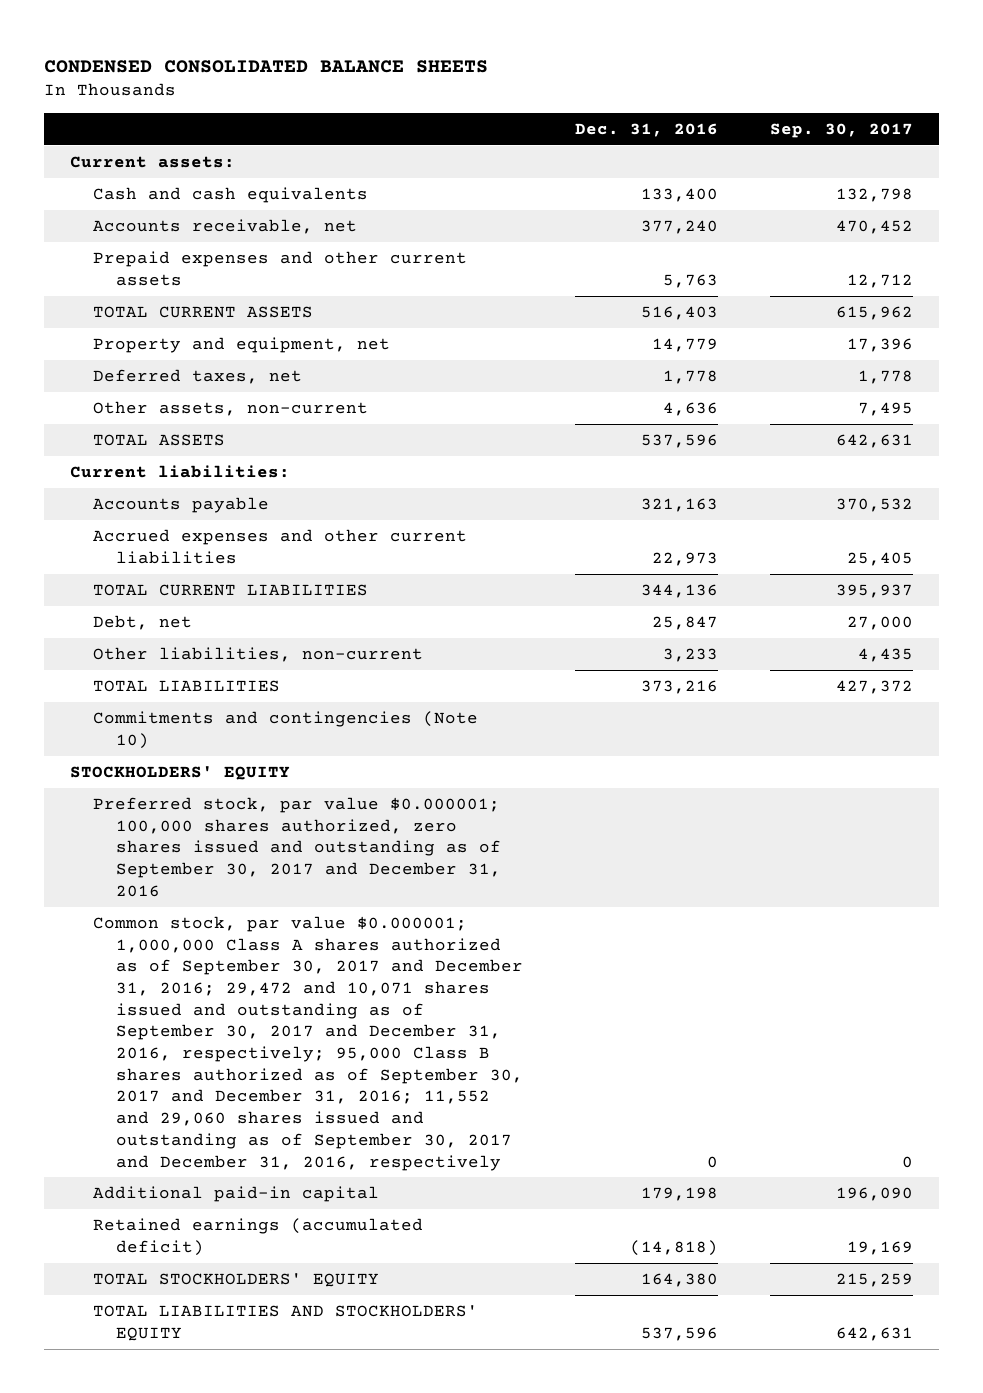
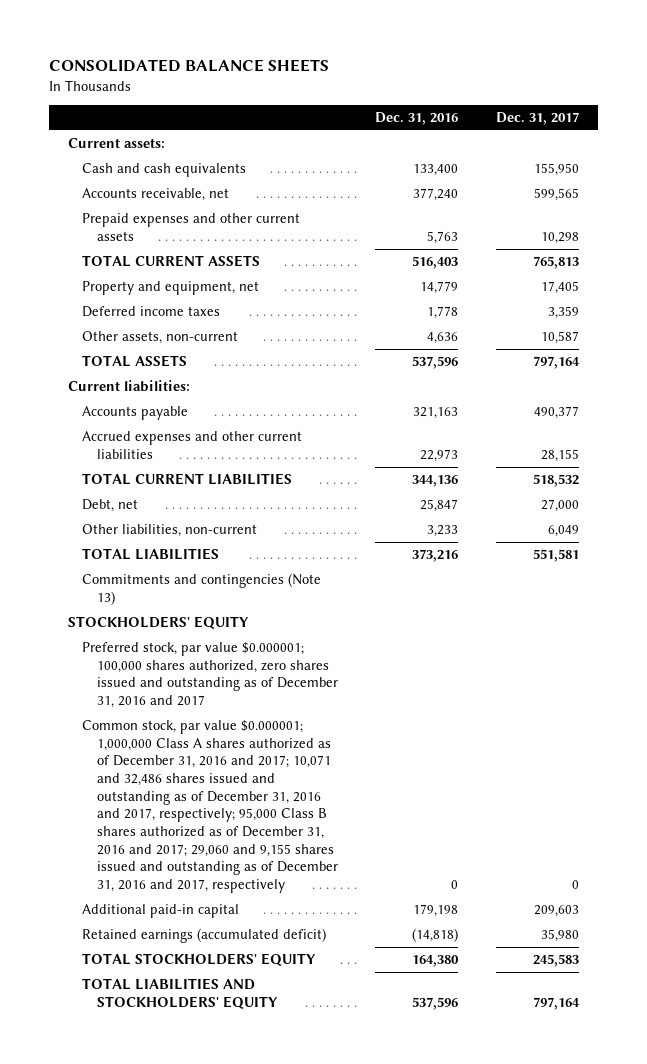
- CONDENSED CONSOLIDATED BALANCE SHEETS
+ CONSOLIDATED BALANCE SHEETS
- | Dec. 31, 2016 | Sep. 30, 2017
+ | Dec. 31, 2016 | Dec. 31, 2017
- Deferred taxes, net | 1,778 | 1,778
+ Deferred income taxes | 1,778 | 3,359
- Commitments and contingencies (Note 10)
+ Commitments and contingencies (Note 13)
- Preferred stock, par value $0.000001; 100,000 shares authorized, zero shares issued and outstanding as of September 30, 2017 and December 31, 2016
- Common stock, par value $0.000001; 1,000,000 Class A shares authorized as of September 30, 2017 and December 31, 2016; 29,472 and 10,071 shares issued and outstanding as of September 30, 2017 and December 31, 2016, respectively; 95,000 Class B shares authorized as of September 30, 2017 and December 31, 2016; 11,552 and 29,060 shares issued and outstanding as of September 30, 2017 and December 31, 2016, respectively | 0 | 0
+ Preferred stock, par value $0.000001; 100,000 shares authorized, zero shares issued and outstanding as of December 31, 2016 and 2017
+ Common stock, par value $0.000001; 1,000,000 Class A shares authorized as of December 31, 2016 and 2017; 10,071 and 32,486 shares issued and outstanding as of December 31, 2016 and 2017, respectively; 95,000 Class B shares authorized as of December 31, 2016 and 2017; 29,060 and 9,155 shares issued and outstanding as of December 31, 2016 and 2017, respectively | 0 | 0

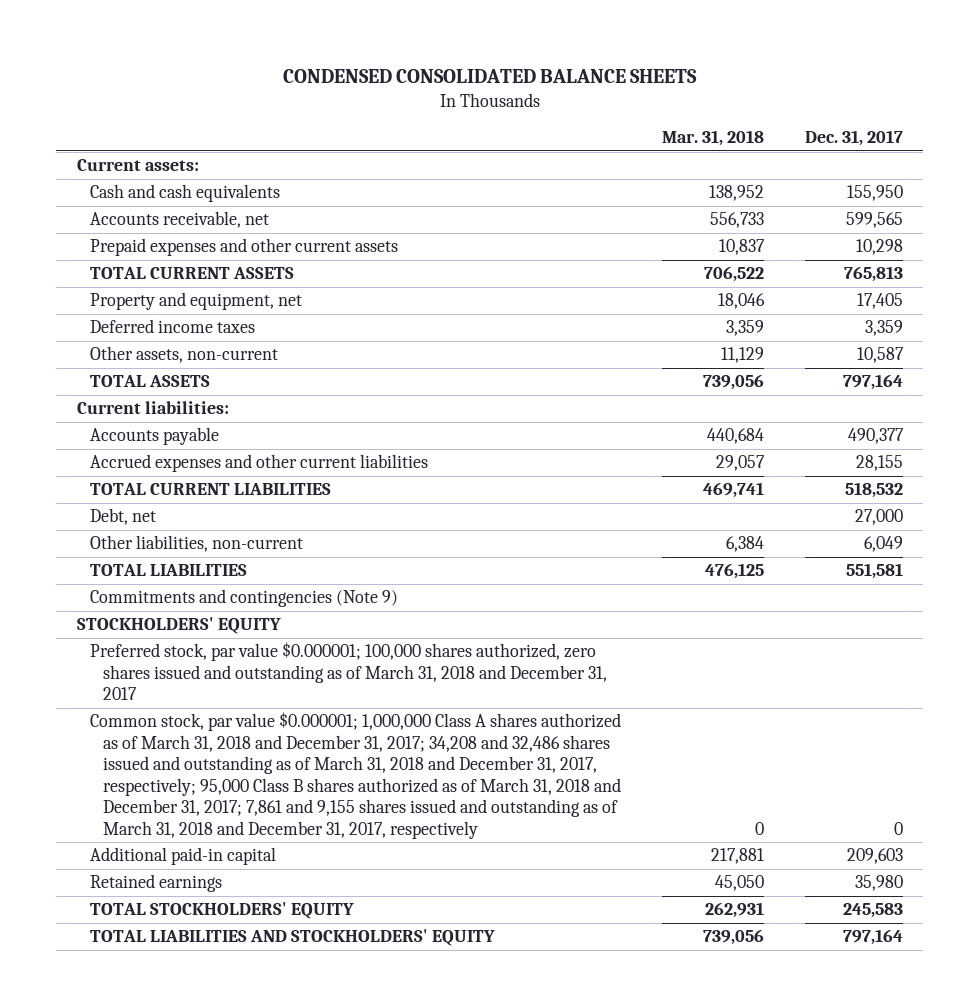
- CONSOLIDATED BALANCE SHEETS
+ CONDENSED CONSOLIDATED BALANCE SHEETS
- | Dec. 31, 2016 | Dec. 31, 2017
+ | Mar. 31, 2018 | Dec. 31, 2017
- Commitments and contingencies (Note 13)
+ Commitments and contingencies (Note 9)
- Preferred stock, par value $0.000001; 100,000 shares authorized, zero shares issued and outstanding as of December 31, 2016 and 2017
- Common stock, par value $0.000001; 1,000,000 Class A shares authorized as of December 31, 2016 and 2017; 10,071 and 32,486 shares issued and outstanding as of December 31, 2016 and 2017, respectively; 95,000 Class B shares authorized as of December 31, 2016 and 2017; 29,060 and 9,155 shares issued and outstanding as of December 31, 2016 and 2017, respectively | 0 | 0
+ Preferred stock, par value $0.000001; 100,000 shares authorized, zero shares issued and outstanding as of March 31, 2018 and December 31, 2017
+ Common stock, par value $0.000001; 1,000,000 Class A shares authorized as of March 31, 2018 and December 31, 2017; 34,208 and 32,486 shares issued and outstanding as of March 31, 2018 and December 31, 2017, respectively; 95,000 Class B shares authorized as of March 31, 2018 and December 31, 2017; 7,861 and 9,155 shares issued and outstanding as of March 31, 2018 and December 31, 2017, respectively | 0 | 0
- Retained earnings (accumulated deficit) | (14,818) | 35,980
+ Retained earnings | 45,050 | 35,980

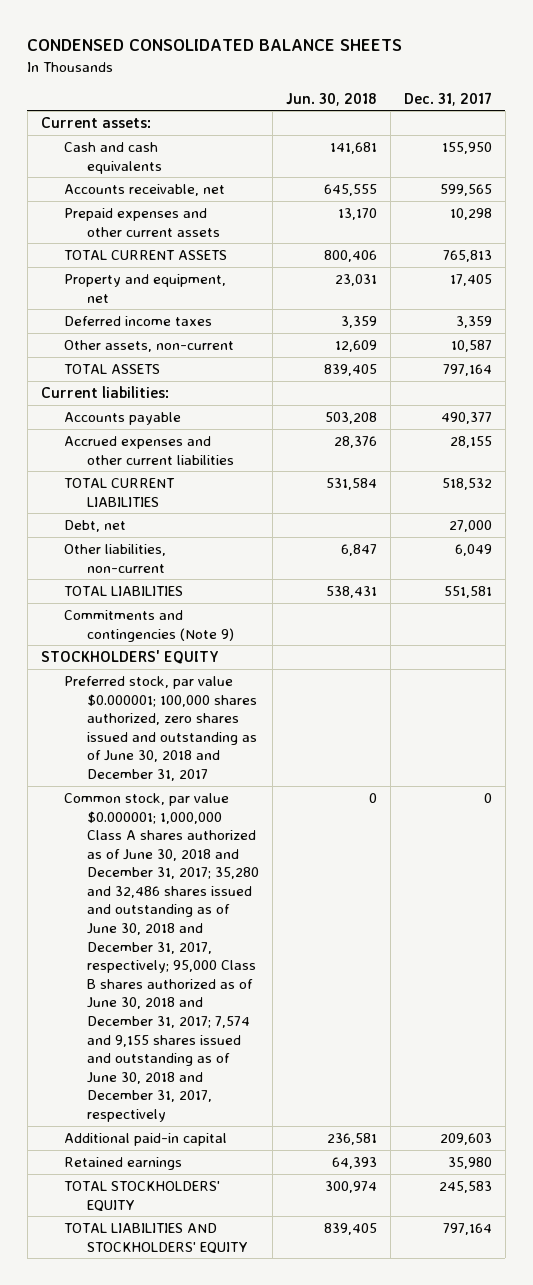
- | Mar. 31, 2018 | Dec. 31, 2017
+ | Jun. 30, 2018 | Dec. 31, 2017
- Preferred stock, par value $0.000001; 100,000 shares authorized, zero shares issued and outstanding as of March 31, 2018 and December 31, 2017
- Common stock, par value $0.000001; 1,000,000 Class A shares authorized as of March 31, 2018 and December 31, 2017; 34,208 and 32,486 shares issued and outstanding as of March 31, 2018 and December 31, 2017, respectively; 95,000 Class B shares authorized as of March 31, 2018 and December 31, 2017; 7,861 and 9,155 shares issued and outstanding as of March 31, 2018 and December 31, 2017, respectively | 0 | 0
+ Preferred stock, par value $0.000001; 100,000 shares authorized, zero shares issued and outstanding as of June 30, 2018 and December 31, 2017
+ Common stock, par value $0.000001; 1,000,000 Class A shares authorized as of June 30, 2018 and December 31, 2017; 35,280 and 32,486 shares issued and outstanding as of June 30, 2018 and December 31, 2017, respectively; 95,000 Class B shares authorized as of June 30, 2018 and December 31, 2017; 7,574 and 9,155 shares issued and outstanding as of June 30, 2018 and December 31, 2017, respectively | 0 | 0

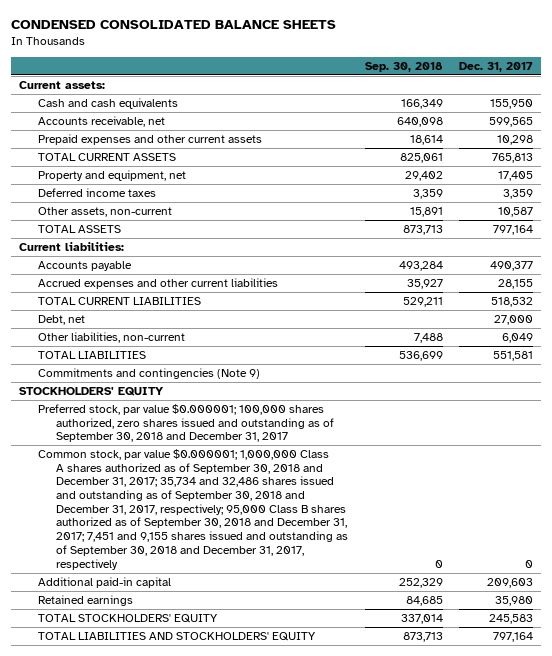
- | Jun. 30, 2018 | Dec. 31, 2017
+ | Sep. 30, 2018 | Dec. 31, 2017
- Preferred stock, par value $0.000001; 100,000 shares authorized, zero shares issued and outstanding as of June 30, 2018 and December 31, 2017
- Common stock, par value $0.000001; 1,000,000 Class A shares authorized as of June 30, 2018 and December 31, 2017; 35,280 and 32,486 shares issued and outstanding as of June 30, 2018 and December 31, 2017, respectively; 95,000 Class B shares authorized as of June 30, 2018 and December 31, 2017; 7,574 and 9,155 shares issued and outstanding as of June 30, 2018 and December 31, 2017, respectively | 0 | 0
+ Preferred stock, par value $0.000001; 100,000 shares authorized, zero shares issued and outstanding as of September 30, 2018 and December 31, 2017
+ Common stock, par value $0.000001; 1,000,000 Class A shares authorized as of September 30, 2018 and December 31, 2017; 35,734 and 32,486 shares issued and outstanding as of September 30, 2018 and December 31, 2017, respectively; 95,000 Class B shares authorized as of September 30, 2018 and December 31, 2017; 7,451 and 9,155 shares issued and outstanding as of September 30, 2018 and December 31, 2017, respectively | 0 | 0

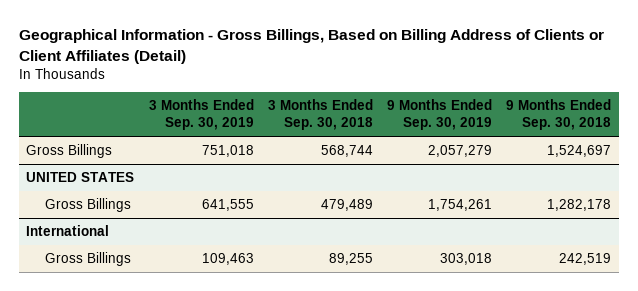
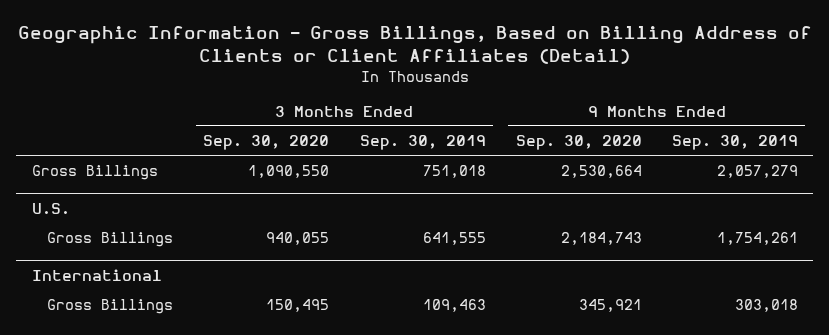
- Geographical Information - Gross Billings, Based on Billing Address of Clients or Client Affiliates (Detail)
+ Geographic Information - Gross Billings, Based on Billing Address of Clients or Client Affiliates (Detail)
- | 3 Months Ended Sep. 30, 2019 | 3 Months Ended Sep. 30, 2018 | 9 Months Ended Sep. 30, 2019 | 9 Months Ended Sep. 30, 2018
+ | 3 Months Ended Sep. 30, 2020 | 3 Months Ended Sep. 30, 2019 | 9 Months Ended Sep. 30, 2020 | 9 Months Ended Sep. 30, 2019
- UNITED STATES
+ U.S.

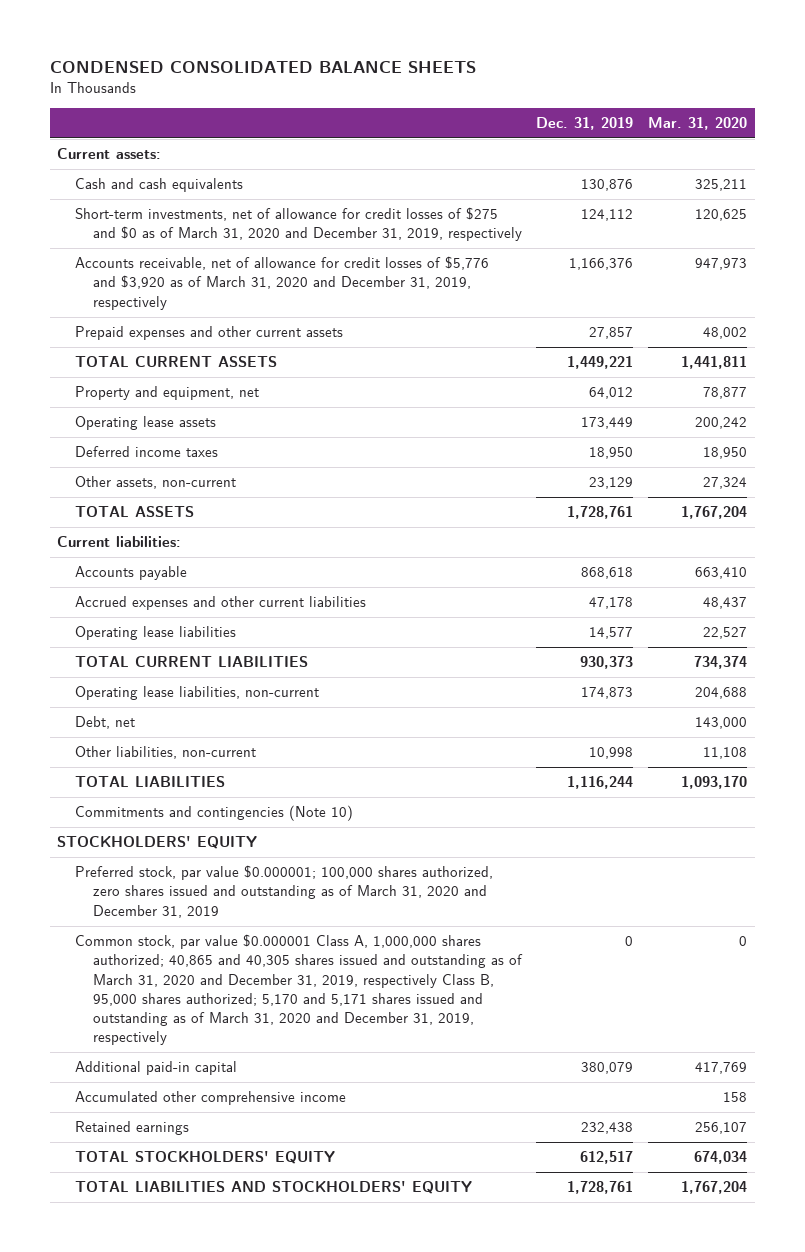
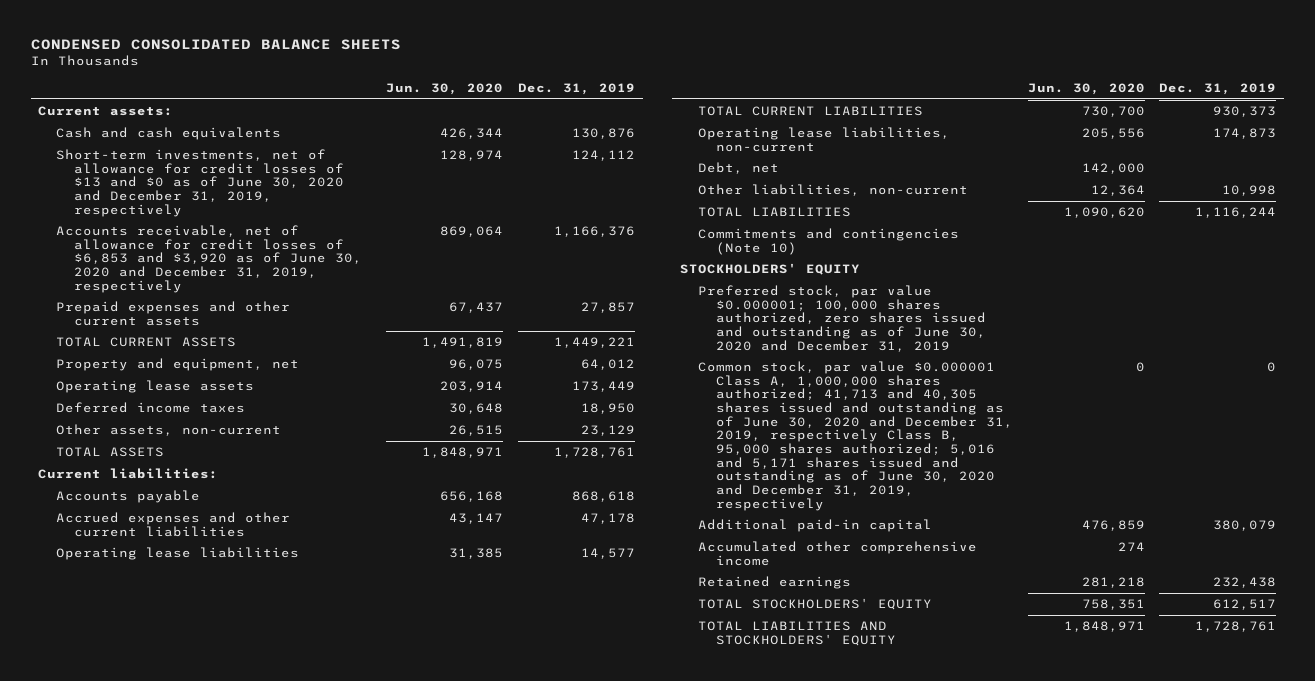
- | Dec. 31, 2019 | Mar. 31, 2020
+ | Jun. 30, 2020 | Dec. 31, 2019
- Short-term investments, net of allowance for credit losses of $275 and $0 as of March 31, 2020 and December 31, 2019, respectively | 124,112 | 120,625
- Accounts receivable, net of allowance for credit losses of $5,776 and $3,920 as of March 31, 2020 and December 31, 2019, respectively | 1,166,376 | 947,973
+ Short-term investments, net of allowance for credit losses of $13 and $0 as of June 30, 2020 and December 31, 2019, respectively | 128,974 | 124,112
+ Accounts receivable, net of allowance for credit losses of $6,853 and $3,920 as of June 30, 2020 and December 31, 2019, respectively | 869,064 | 1,166,376
- Preferred stock, par value $0.000001; 100,000 shares authorized, zero shares issued and outstanding as of March 31, 2020 and December 31, 2019
- Common stock, par value $0.000001 Class A, 1,000,000 shares authorized; 40,865 and 40,305 shares issued and outstanding as of March 31, 2020 and December 31, 2019, respectively Class B, 95,000 shares authorized; 5,170 and 5,171 shares issued and outstanding as of March 31, 2020 and December 31, 2019, respectively | 0 | 0
+ Preferred stock, par value $0.000001; 100,000 shares authorized, zero shares issued and outstanding as of June 30, 2020 and December 31, 2019
+ Common stock, par value $0.000001 Class A, 1,000,000 shares authorized; 41,713 and 40,305 shares issued and outstanding as of June 30, 2020 and December 31, 2019, respectively Class B, 95,000 shares authorized; 5,016 and 5,171 shares issued and outstanding as of June 30, 2020 and December 31, 2019, respectively | 0 | 0

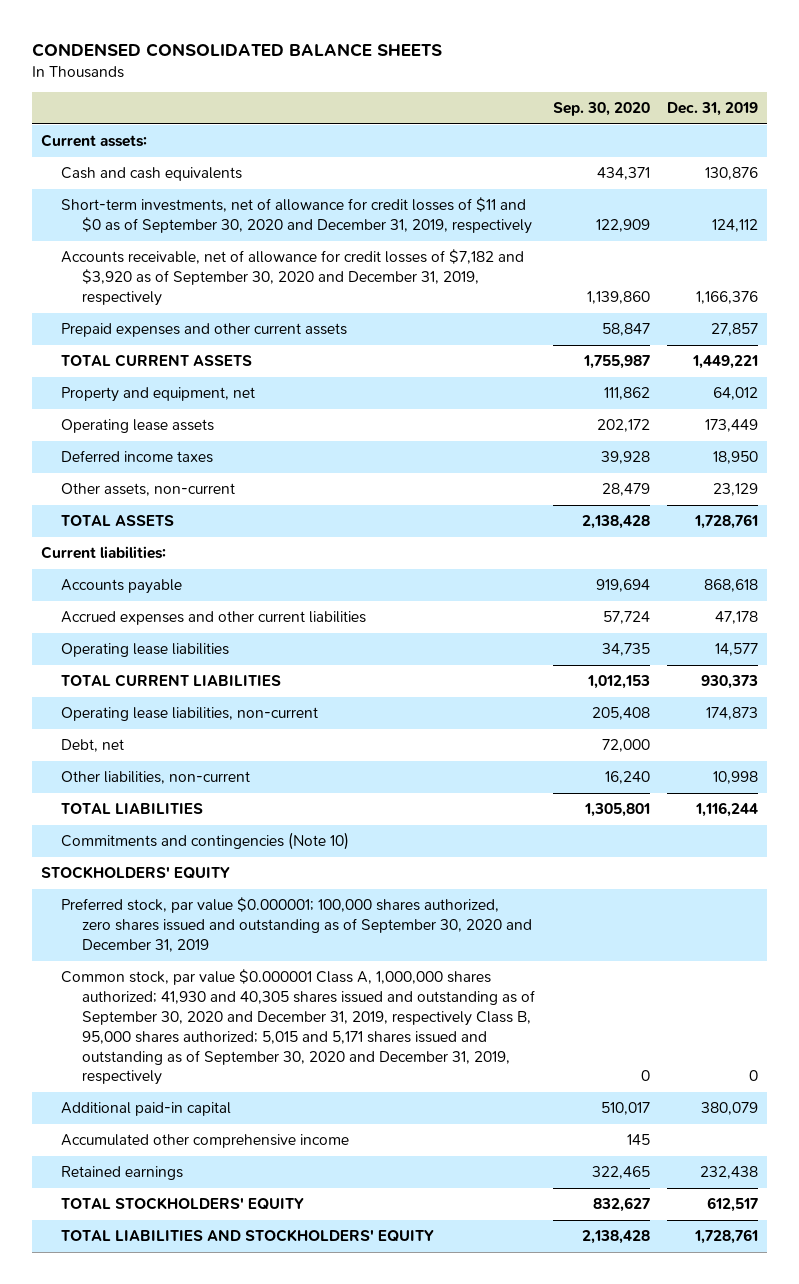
- | Jun. 30, 2020 | Dec. 31, 2019
+ | Sep. 30, 2020 | Dec. 31, 2019
- Short-term investments, net of allowance for credit losses of $13 and $0 as of June 30, 2020 and December 31, 2019, respectively | 128,974 | 124,112
- Accounts receivable, net of allowance for credit losses of $6,853 and $3,920 as of June 30, 2020 and December 31, 2019, respectively | 869,064 | 1,166,376
+ Short-term investments, net of allowance for credit losses of $11 and $0 as of September 30, 2020 and December 31, 2019, respectively | 122,909 | 124,112
+ Accounts receivable, net of allowance for credit losses of $7,182 and $3,920 as of September 30, 2020 and December 31, 2019, respectively | 1,139,860 | 1,166,376
- Preferred stock, par value $0.000001; 100,000 shares authorized, zero shares issued and outstanding as of June 30, 2020 and December 31, 2019
- Common stock, par value $0.000001 Class A, 1,000,000 shares authorized; 41,713 and 40,305 shares issued and outstanding as of June 30, 2020 and December 31, 2019, respectively Class B, 95,000 shares authorized; 5,016 and 5,171 shares issued and outstanding as of June 30, 2020 and December 31, 2019, respectively | 0 | 0
+ Preferred stock, par value $0.000001; 100,000 shares authorized, zero shares issued and outstanding as of September 30, 2020 and December 31, 2019
+ Common stock, par value $0.000001 Class A, 1,000,000 shares authorized; 41,930 and 40,305 shares issued and outstanding as of September 30, 2020 and December 31, 2019, respectively Class B, 95,000 shares authorized; 5,015 and 5,171 shares issued and outstanding as of September 30, 2020 and December 31, 2019, respectively | 0 | 0

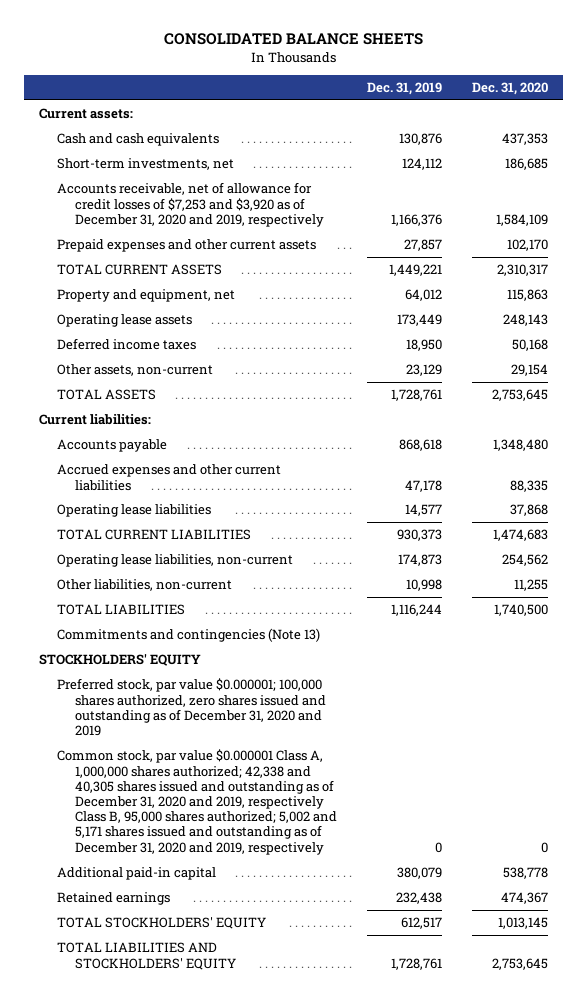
- CONDENSED CONSOLIDATED BALANCE SHEETS
+ CONSOLIDATED BALANCE SHEETS
- | Sep. 30, 2020 | Dec. 31, 2019
+ | Dec. 31, 2019 | Dec. 31, 2020
- Short-term investments, net of allowance for credit losses of $11 and $0 as of September 30, 2020 and December 31, 2019, respectively | 122,909 | 124,112
- Accounts receivable, net of allowance for credit losses of $7,182 and $3,920 as of September 30, 2020 and December 31, 2019, respectively | 1,139,860 | 1,166,376
+ Short-term investments, net | 124,112 | 186,685
+ Accounts receivable, net of allowance for credit losses of $7,253 and $3,920 as of December 31, 2020 and 2019, respectively | 1,166,376 | 1,584,109
- Debt, net | 72,000 |
- Commitments and contingencies (Note 10)
+ Commitments and contingencies (Note 13)
- Preferred stock, par value $0.000001; 100,000 shares authorized, zero shares issued and outstanding as of September 30, 2020 and December 31, 2019
- Common stock, par value $0.000001 Class A, 1,000,000 shares authorized; 41,930 and 40,305 shares issued and outstanding as of September 30, 2020 and December 31, 2019, respectively Class B, 95,000 shares authorized; 5,015 and 5,171 shares issued and outstanding as of September 30, 2020 and December 31, 2019, respectively | 0 | 0
+ Preferred stock, par value $0.000001; 100,000 shares authorized, zero shares issued and outstanding as of December 31, 2020 and 2019
+ Common stock, par value $0.000001 Class A, 1,000,000 shares authorized; 42,338 and 40,305 shares issued and outstanding as of December 31, 2020 and 2019, respectively Class B, 95,000 shares authorized; 5,002 and 5,171 shares issued and outstanding as of December 31, 2020 and 2019, respectively | 0 | 0
- Accumulated other comprehensive income | 145 |

